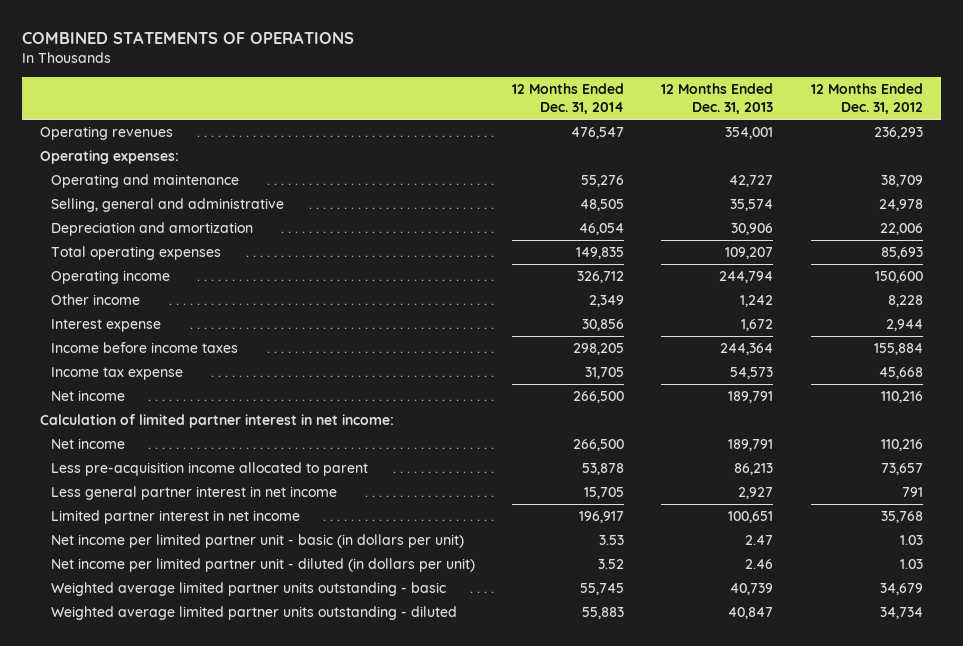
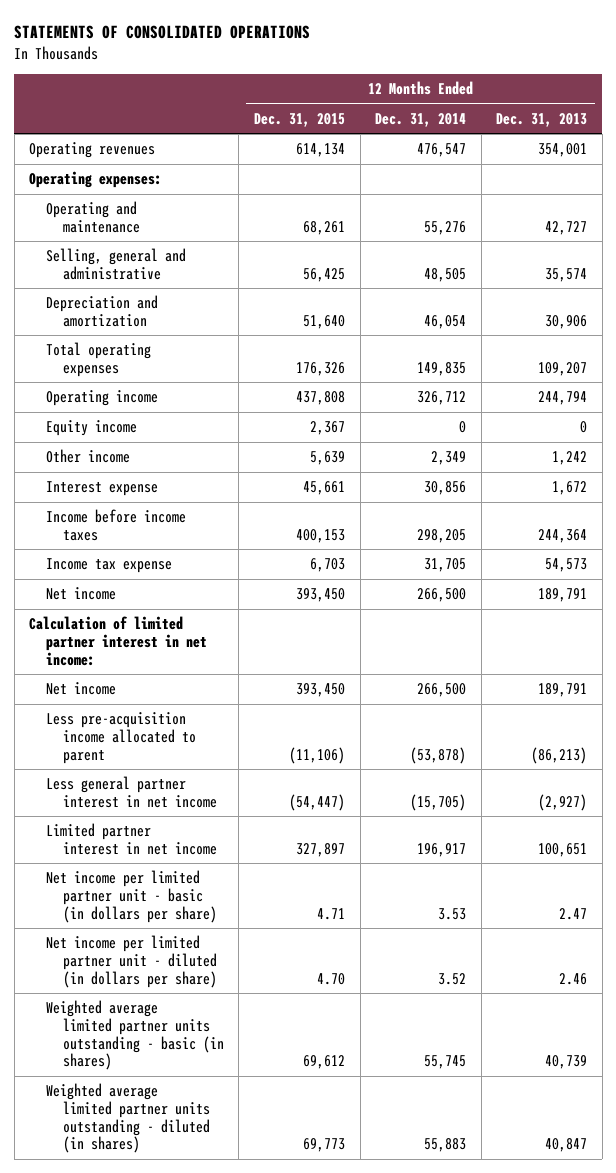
- COMBINED STATEMENTS OF OPERATIONS
+ STATEMENTS OF CONSOLIDATED OPERATIONS
- | 12 Months Ended Dec. 31, 2014 | 12 Months Ended Dec. 31, 2013 | 12 Months Ended Dec. 31, 2012
+ | 12 Months Ended Dec. 31, 2015 | 12 Months Ended Dec. 31, 2014 | 12 Months Ended Dec. 31, 2013
+ Equity income | 2,367 | 0 | 0
- Less pre-acquisition income allocated to parent | 53,878 | 86,213 | 73,657
- Less general partner interest in net income | 15,705 | 2,927 | 791
+ Less pre-acquisition income allocated to parent | (11,106) | (53,878) | (86,213)
+ Less general partner interest in net income | (54,447) | (15,705) | (2,927)
- Net income per limited partner unit - basic (in dollars per unit) | 3.53 | 2.47 | 1.03
- Net income per limited partner unit - diluted (in dollars per unit) | 3.52 | 2.46 | 1.03
- Weighted average limited partner units outstanding - basic | 55,745 | 40,739 | 34,679
- Weighted average limited partner units outstanding - diluted | 55,883 | 40,847 | 34,734
+ Net income per limited partner unit - basic (in dollars per share) | 4.71 | 3.53 | 2.47
+ Net income per limited partner unit - diluted (in dollars per share) | 4.70 | 3.52 | 2.46
+ Weighted average limited partner units outstanding - basic (in shares) | 69,612 | 55,745 | 40,739
+ Weighted average limited partner units outstanding - diluted (in shares) | 69,773 | 55,883 | 40,847

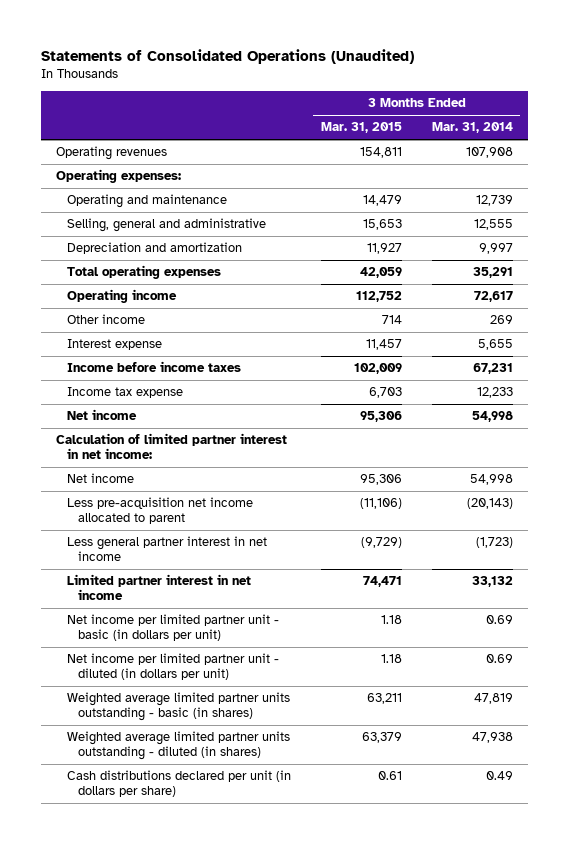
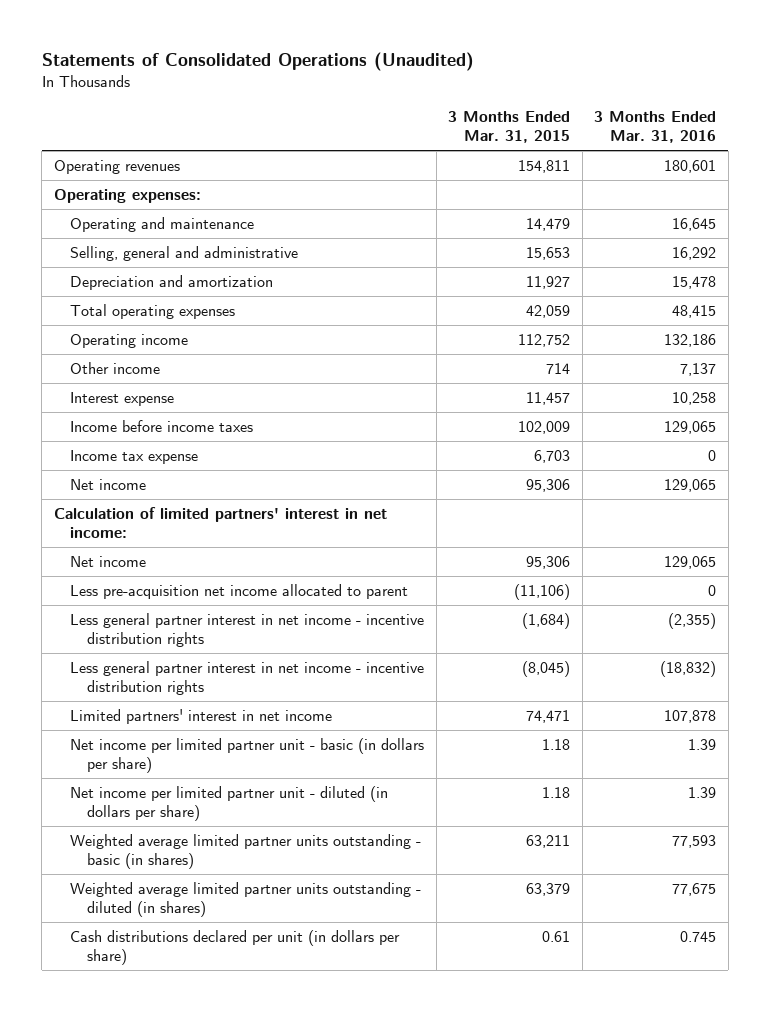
- | 3 Months Ended Mar. 31, 2015 | 3 Months Ended Mar. 31, 2014
+ | 3 Months Ended Mar. 31, 2015 | 3 Months Ended Mar. 31, 2016
- Calculation of limited partner interest in net income:
+ Calculation of limited partners' interest in net income:
- Less general partner interest in net income | (9,729) | (1,723)
- Limited partner interest in net income | 74,471 | 33,132
- Net income per limited partner unit - basic (in dollars per unit) | 1.18 | 0.69
- Net income per limited partner unit - diluted (in dollars per unit) | 1.18 | 0.69
+ Less general partner interest in net income - incentive distribution rights | (1,684) | (2,355)
+ Less general partner interest in net income - incentive distribution rights | (8,045) | (18,832)
+ Limited partners' interest in net income | 74,471 | 107,878
+ Net income per limited partner unit - basic (in dollars per share) | 1.18 | 1.39
+ Net income per limited partner unit - diluted (in dollars per share) | 1.18 | 1.39

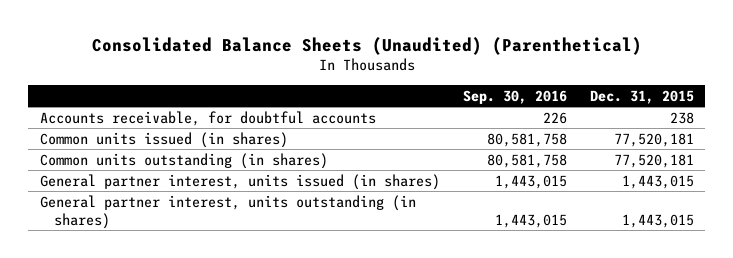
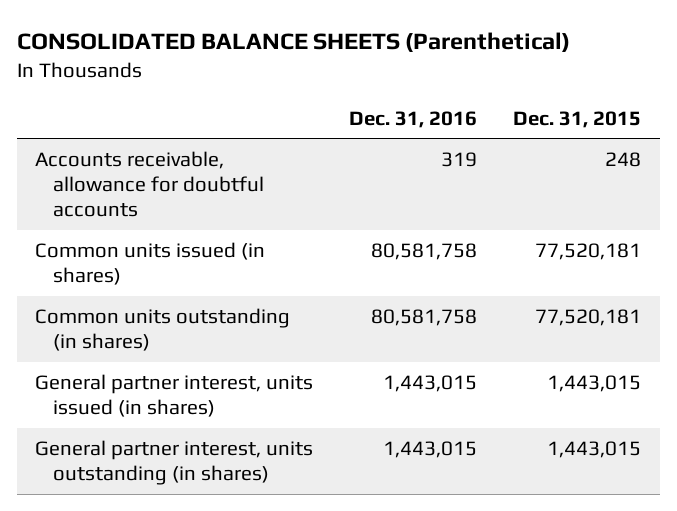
- Consolidated Balance Sheets (Unaudited) (Parenthetical)
+ CONSOLIDATED BALANCE SHEETS (Parenthetical)
- | Sep. 30, 2016 | Dec. 31, 2015
+ | Dec. 31, 2016 | Dec. 31, 2015
- Accounts receivable, for doubtful accounts | 226 | 238
+ Accounts receivable, allowance for doubtful accounts | 319 | 248

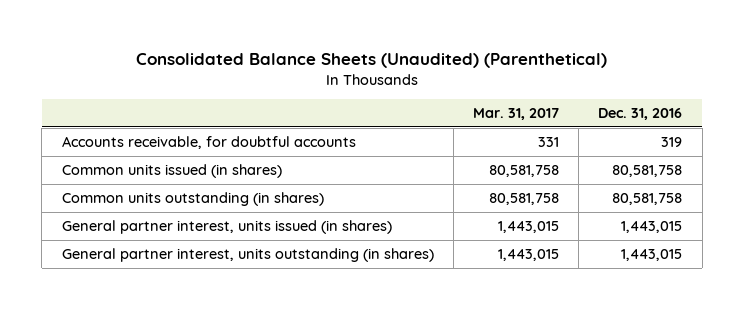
- CONSOLIDATED BALANCE SHEETS (Parenthetical)
+ Consolidated Balance Sheets (Unaudited) (Parenthetical)
- | Dec. 31, 2016 | Dec. 31, 2015
+ | Mar. 31, 2017 | Dec. 31, 2016
- Accounts receivable, allowance for doubtful accounts | 319 | 248
+ Accounts receivable, for doubtful accounts | 331 | 319

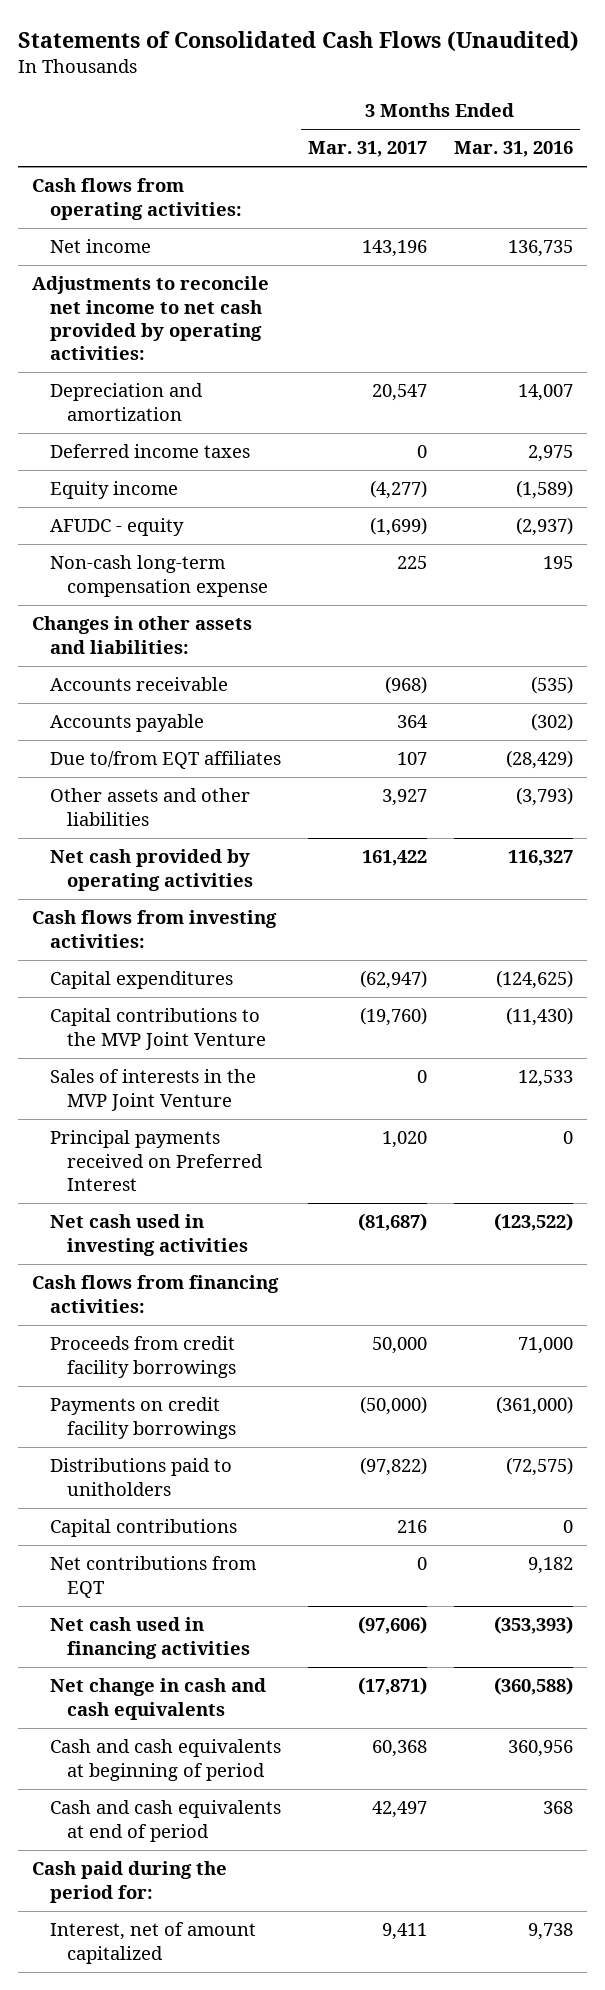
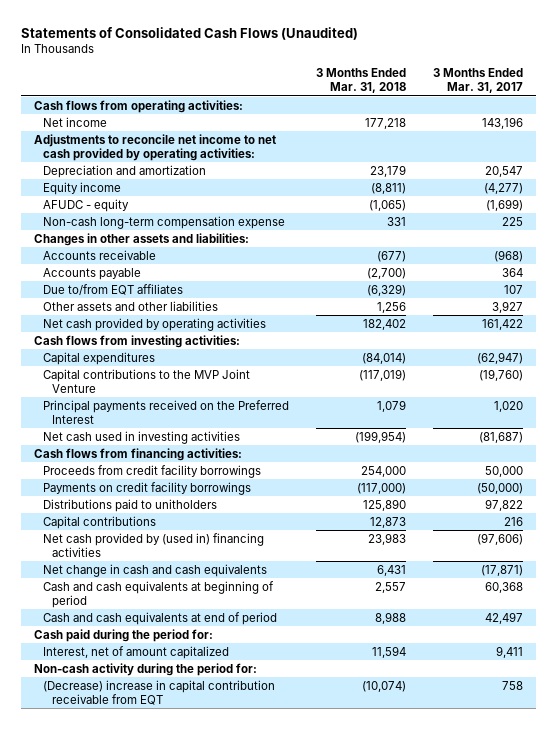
- | 3 Months Ended Mar. 31, 2017 | 3 Months Ended Mar. 31, 2016
+ | 3 Months Ended Mar. 31, 2018 | 3 Months Ended Mar. 31, 2017
- Deferred income taxes | 0 | 2,975
- Sales of interests in the MVP Joint Venture | 0 | 12,533
- Principal payments received on Preferred Interest | 1,020 | 0
+ Principal payments received on the Preferred Interest | 1,079 | 1,020
- Distributions paid to unitholders | (97,822) | (72,575)
+ Distributions paid to unitholders | 125,890 | 97,822
- Net contributions from EQT | 0 | 9,182
- Net cash used in financing activities | (97,606) | (353,393)
+ Net cash provided by (used in) financing activities | 23,983 | (97,606)
+ Non-cash activity during the period for:
+ (Decrease) increase in capital contribution receivable from EQT | (10,074) | 758

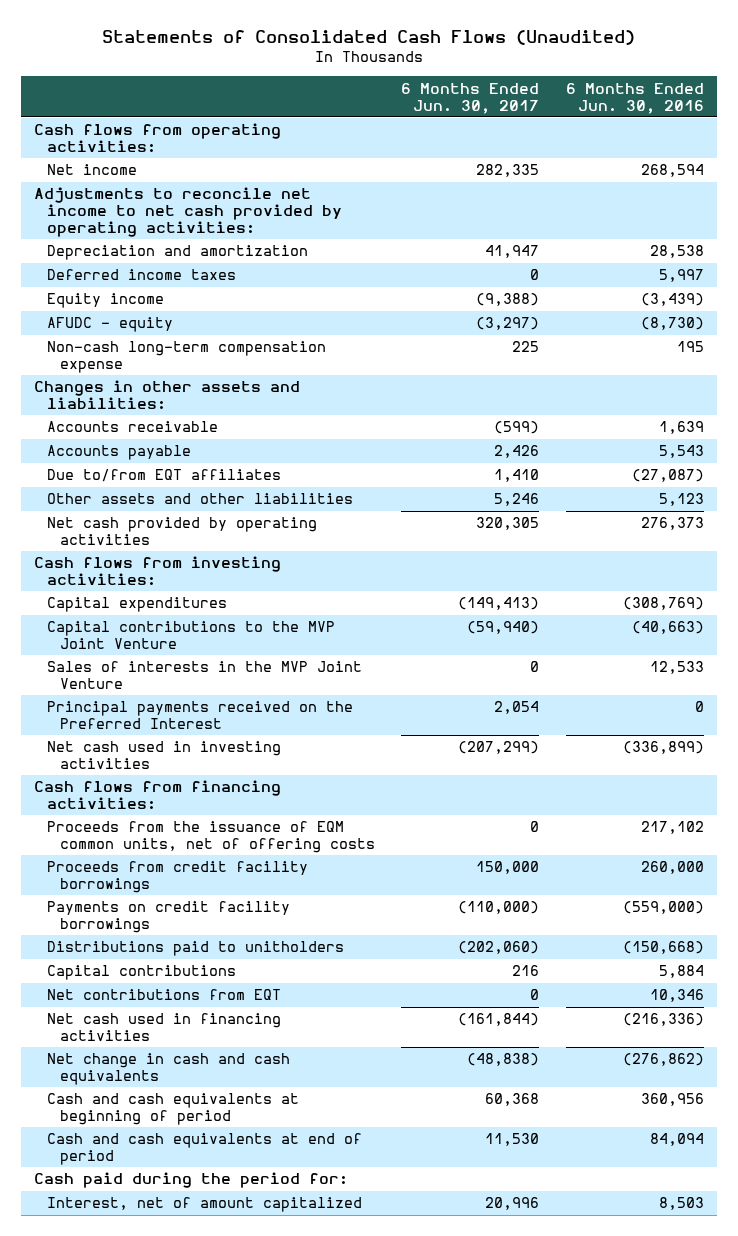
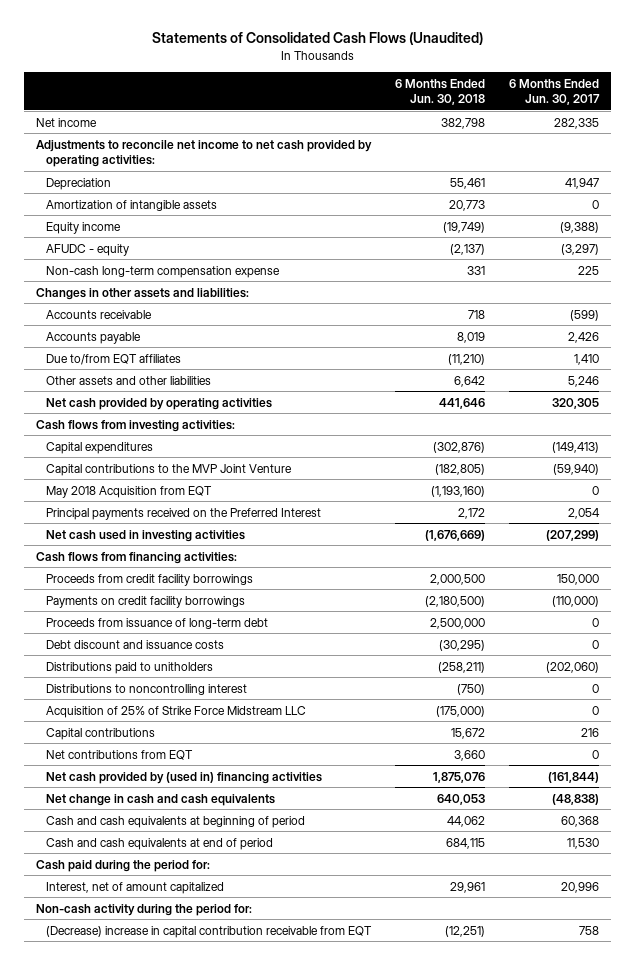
- | 6 Months Ended Jun. 30, 2017 | 6 Months Ended Jun. 30, 2016
+ | 6 Months Ended Jun. 30, 2018 | 6 Months Ended Jun. 30, 2017
- Cash flows from operating activities:
- Depreciation and amortization | 41,947 | 28,538
- Deferred income taxes | 0 | 5,997
+ Depreciation | 55,461 | 41,947
+ Amortization of intangible assets | 20,773 | 0
- Sales of interests in the MVP Joint Venture | 0 | 12,533
+ May 2018 Acquisition from EQT | (1,193,160) | 0
- Proceeds from the issuance of EQM common units, net of offering costs | 0 | 217,102
+ Proceeds from issuance of long-term debt | 2,500,000 | 0
+ Debt discount and issuance costs | (30,295) | 0
+ Distributions to noncontrolling interest | (750) | 0
+ Acquisition of 25% of Strike Force Midstream LLC | (175,000) | 0
- Net cash used in financing activities | (161,844) | (216,336)
+ Net cash provided by (used in) financing activities | 1,875,076 | (161,844)
+ Non-cash activity during the period for:
+ (Decrease) increase in capital contribution receivable from EQT | (12,251) | 758

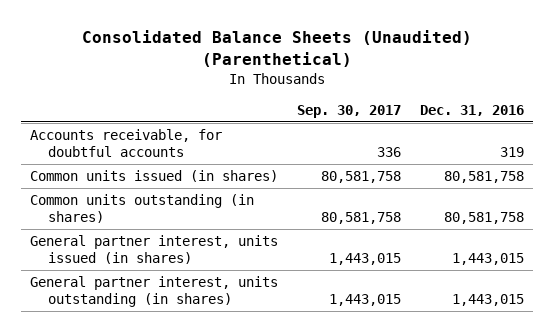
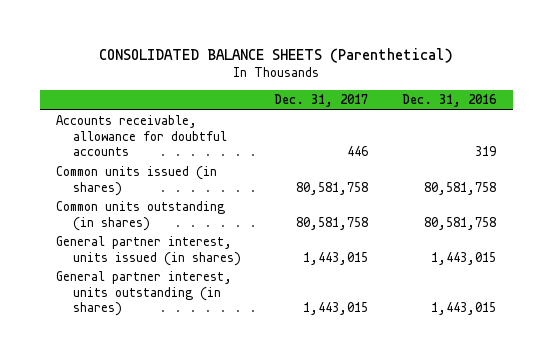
- Consolidated Balance Sheets (Unaudited) (Parenthetical)
+ CONSOLIDATED BALANCE SHEETS (Parenthetical)
- | Sep. 30, 2017 | Dec. 31, 2016
+ | Dec. 31, 2017 | Dec. 31, 2016
- Accounts receivable, for doubtful accounts | 336 | 319
+ Accounts receivable, allowance for doubtful accounts | 446 | 319

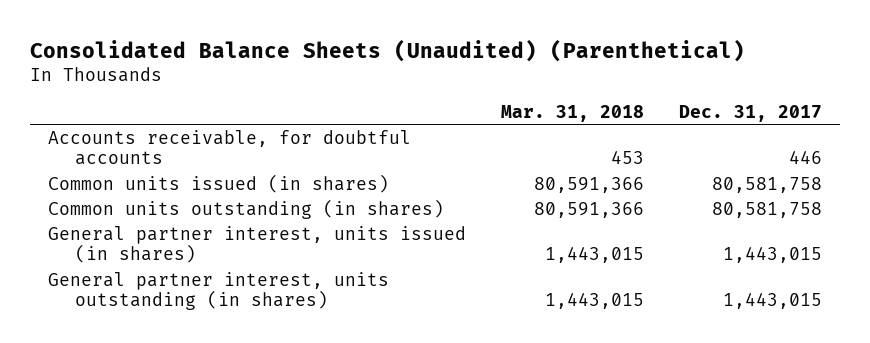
- CONSOLIDATED BALANCE SHEETS (Parenthetical)
+ Consolidated Balance Sheets (Unaudited) (Parenthetical)
- | Dec. 31, 2017 | Dec. 31, 2016
+ | Mar. 31, 2018 | Dec. 31, 2017
- Accounts receivable, allowance for doubtful accounts | 446 | 319
+ Accounts receivable, for doubtful accounts | 453 | 446

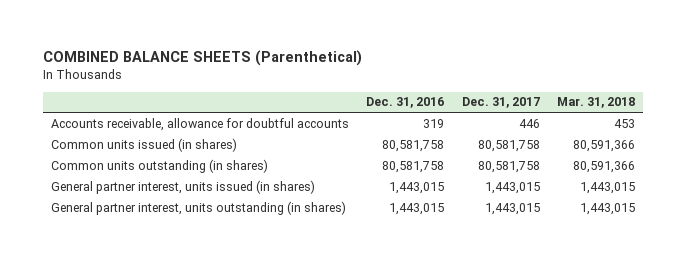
- Consolidated Balance Sheets (Unaudited) (Parenthetical)
+ COMBINED BALANCE SHEETS (Parenthetical)
- | Mar. 31, 2018 | Dec. 31, 2017
+ | Dec. 31, 2016 | Dec. 31, 2017 | Mar. 31, 2018
- Accounts receivable, for doubtful accounts | 453 | 446
+ Accounts receivable, allowance for doubtful accounts | 319 | 446 | 453

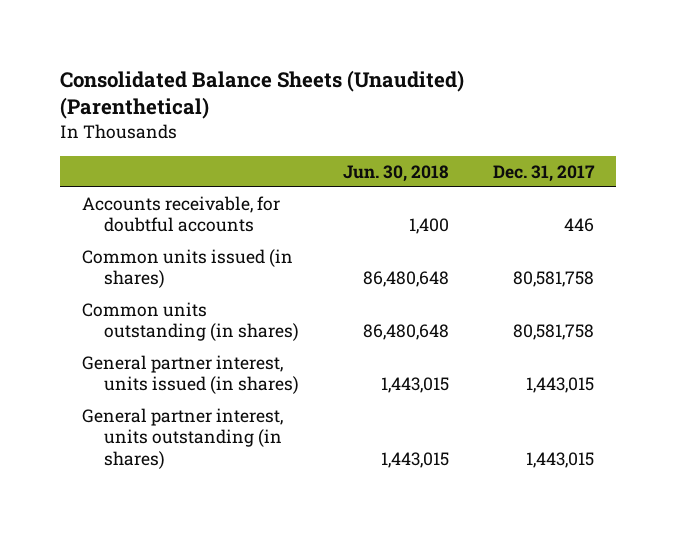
- COMBINED BALANCE SHEETS (Parenthetical)
+ Consolidated Balance Sheets (Unaudited) (Parenthetical)
- | Dec. 31, 2016 | Dec. 31, 2017 | Mar. 31, 2018
+ | Jun. 30, 2018 | Dec. 31, 2017
- Accounts receivable, allowance for doubtful accounts | 319 | 446 | 453
+ Accounts receivable, for doubtful accounts | 1,400 | 446

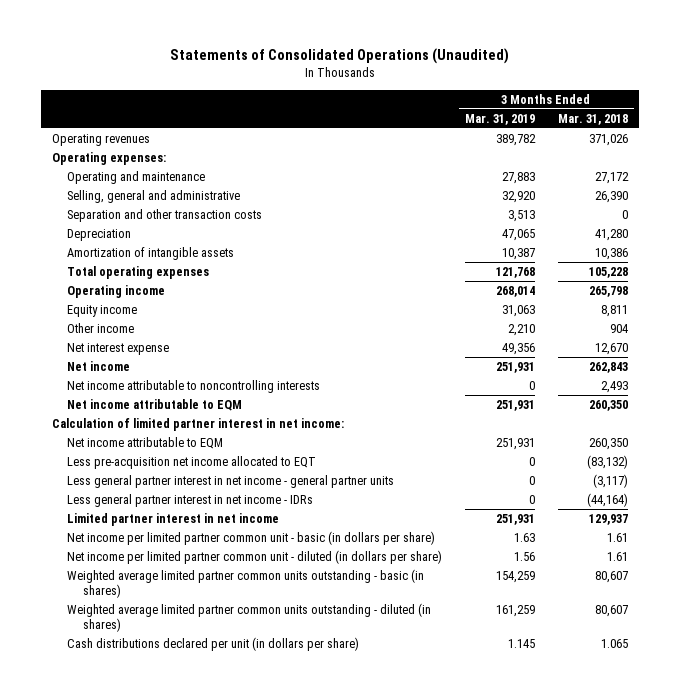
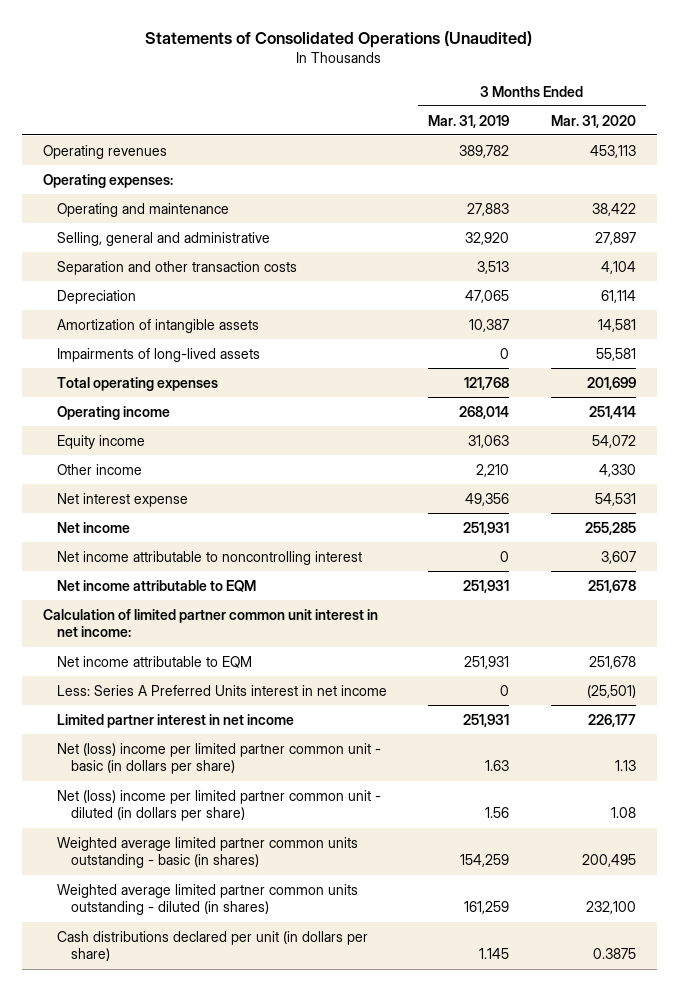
- | 3 Months Ended Mar. 31, 2019 | 3 Months Ended Mar. 31, 2018
+ | 3 Months Ended Mar. 31, 2019 | 3 Months Ended Mar. 31, 2020
+ Impairments of long-lived assets | 0 | 55,581
- Net income attributable to noncontrolling interests | 0 | 2,493
+ Net income attributable to noncontrolling interest | 0 | 3,607
- Calculation of limited partner interest in net income:
+ Calculation of limited partner common unit interest in net income:
- Less pre-acquisition net income allocated to EQT | 0 | (83,132)
- Less general partner interest in net income - general partner units | 0 | (3,117)
- Less general partner interest in net income - IDRs | 0 | (44,164)
+ Less: Series A Preferred Units interest in net income | 0 | (25,501)
- Net income per limited partner common unit - basic (in dollars per share) | 1.63 | 1.61
- Net income per limited partner common unit - diluted (in dollars per share) | 1.56 | 1.61
+ Net (loss) income per limited partner common unit - basic (in dollars per share) | 1.63 | 1.13
+ Net (loss) income per limited partner common unit - diluted (in dollars per share) | 1.56 | 1.08

